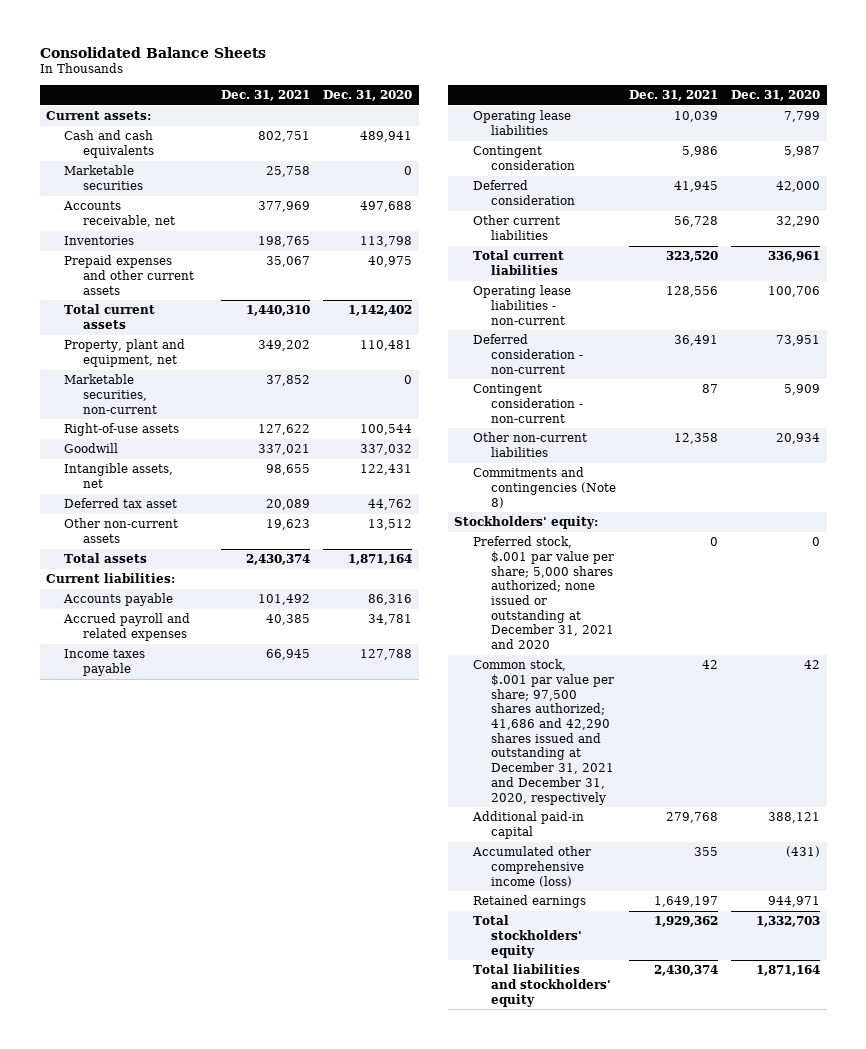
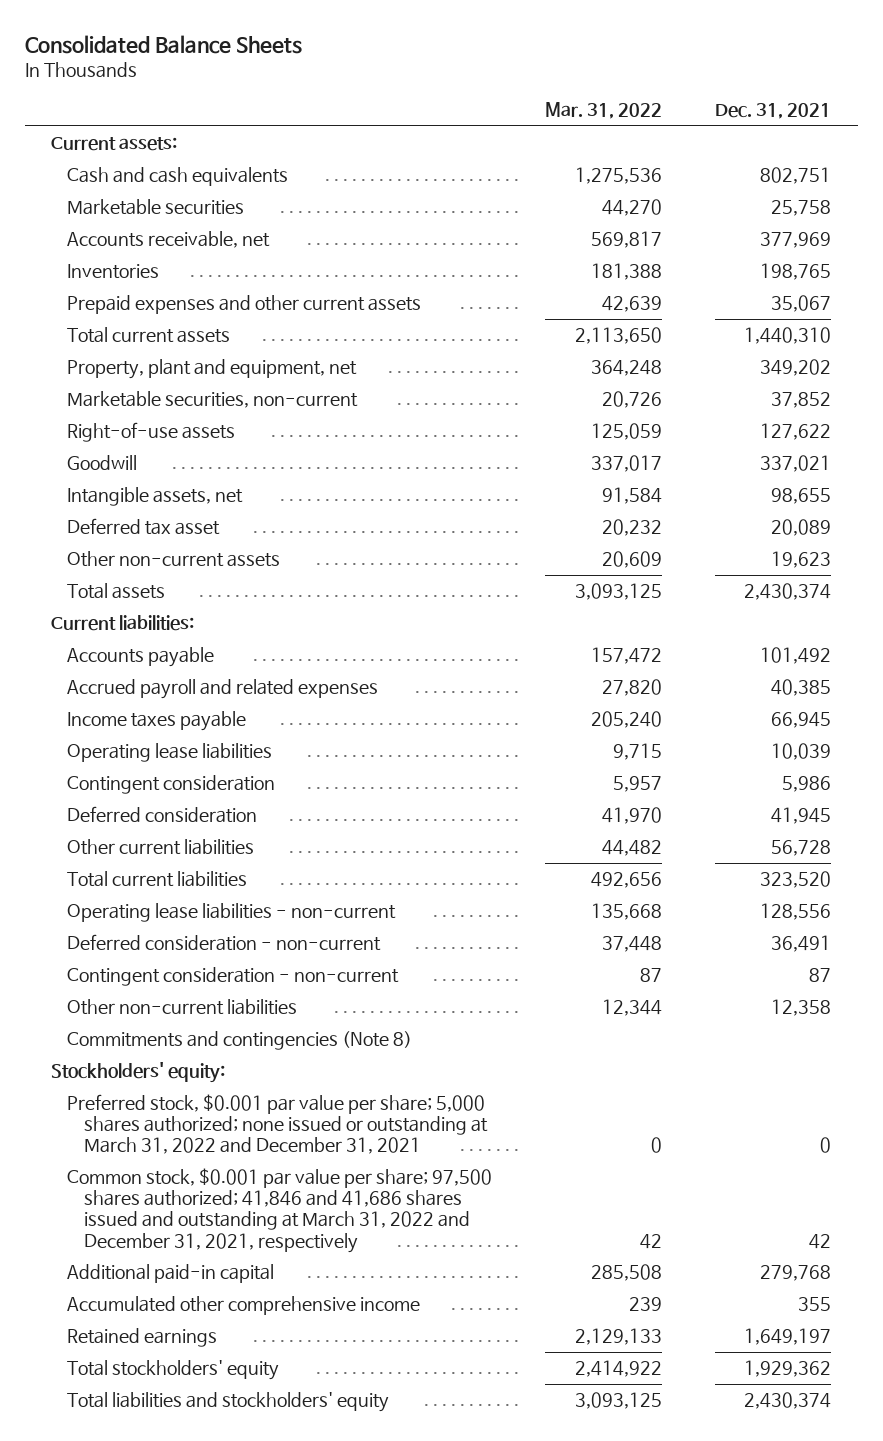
- | Dec. 31, 2021 | Dec. 31, 2020
+ | Mar. 31, 2022 | Dec. 31, 2021
- Preferred stock, $.001 par value per share; 5,000 shares authorized; none issued or outstanding at December 31, 2021 and 2020 | 0 | 0
- Common stock, $.001 par value per share; 97,500 shares authorized; 41,686 and 42,290 shares issued and outstanding at December 31, 2021 and December 31, 2020, respectively | 42 | 42
+ Preferred stock, $0.001 par value per share; 5,000 shares authorized; none issued or outstanding at March 31, 2022 and December 31, 2021 | 0 | 0
+ Common stock, $0.001 par value per share; 97,500 shares authorized; 41,846 and 41,686 shares issued and outstanding at March 31, 2022 and December 31, 2021, respectively | 42 | 42
- Accumulated other comprehensive income (loss) | 355 | (431)
+ Accumulated other comprehensive income | 239 | 355

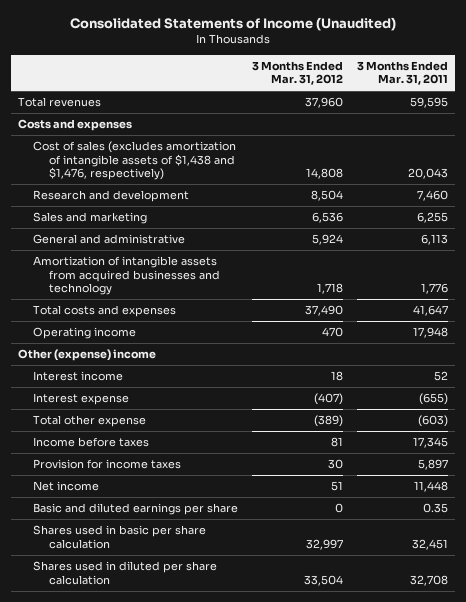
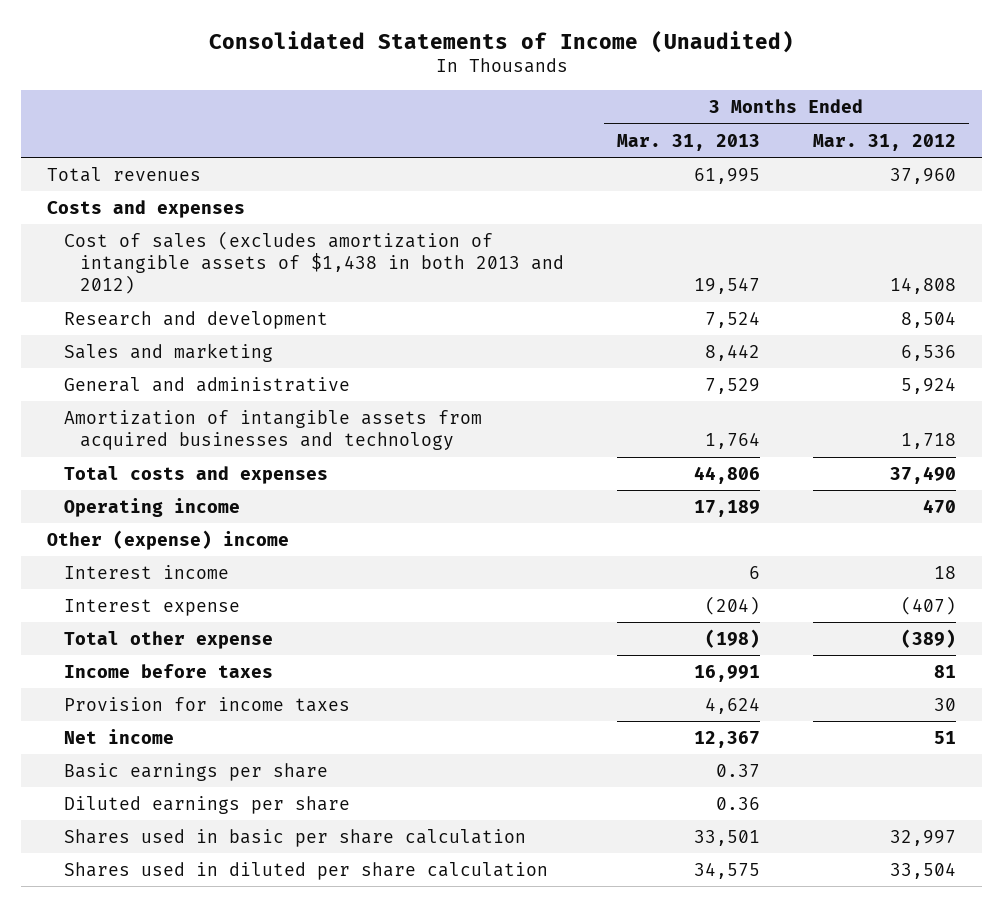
- | 3 Months Ended Mar. 31, 2012 | 3 Months Ended Mar. 31, 2011
+ | 3 Months Ended Mar. 31, 2013 | 3 Months Ended Mar. 31, 2012
- Cost of sales (excludes amortization of intangible assets of $1,438 and $1,476, respectively) | 14,808 | 20,043
+ Cost of sales (excludes amortization of intangible assets of $1,438 in both 2013 and 2012) | 19,547 | 14,808
- Basic and diluted earnings per share | 0 | 0.35
+ Basic earnings per share | 0.37 |
+ Diluted earnings per share | 0.36 |

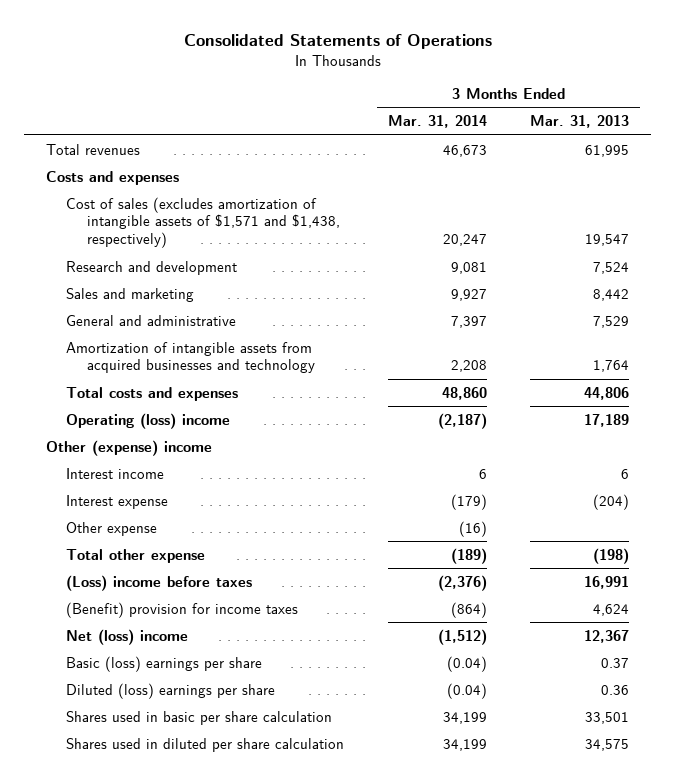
- Consolidated Statements of Income (Unaudited)
+ Consolidated Statements of Operations
- | 3 Months Ended Mar. 31, 2013 | 3 Months Ended Mar. 31, 2012
+ | 3 Months Ended Mar. 31, 2014 | 3 Months Ended Mar. 31, 2013
- Cost of sales (excludes amortization of intangible assets of $1,438 in both 2013 and 2012) | 19,547 | 14,808
+ Cost of sales (excludes amortization of intangible assets of $1,571 and $1,438, respectively) | 20,247 | 19,547
- Operating income | 17,189 | 470
+ Operating (loss) income | (2,187) | 17,189
+ Other expense | (16) |
- Income before taxes | 16,991 | 81
- Provision for income taxes | 4,624 | 30
- Net income | 12,367 | 51
- Basic earnings per share | 0.37 |
- Diluted earnings per share | 0.36 |
+ (Loss) income before taxes | (2,376) | 16,991
+ (Benefit) provision for income taxes | (864) | 4,624
+ Net (loss) income | (1,512) | 12,367
+ Basic (loss) earnings per share | (0.04) | 0.37
+ Diluted (loss) earnings per share | (0.04) | 0.36

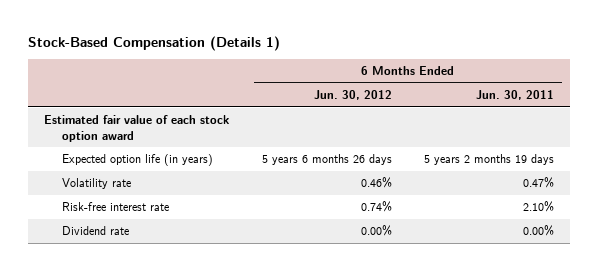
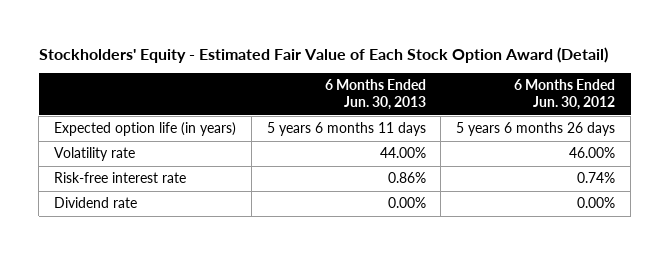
- Stock-Based Compensation (Details 1)
+ Stockholders' Equity - Estimated Fair Value of Each Stock Option Award (Detail)
- | 6 Months Ended Jun. 30, 2012 | 6 Months Ended Jun. 30, 2011
+ | 6 Months Ended Jun. 30, 2013 | 6 Months Ended Jun. 30, 2012
- Estimated fair value of each stock option award
- Volatility rate | 0.46% | 0.47%
+ Volatility rate | 44.00% | 46.00%

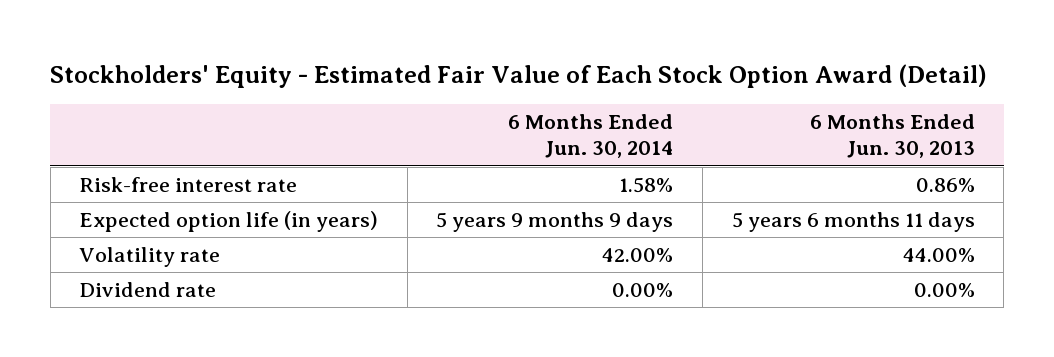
- | 6 Months Ended Jun. 30, 2013 | 6 Months Ended Jun. 30, 2012
+ | 6 Months Ended Jun. 30, 2014 | 6 Months Ended Jun. 30, 2013
moved up: Risk-free interest rate | 1.58% | 0.86%

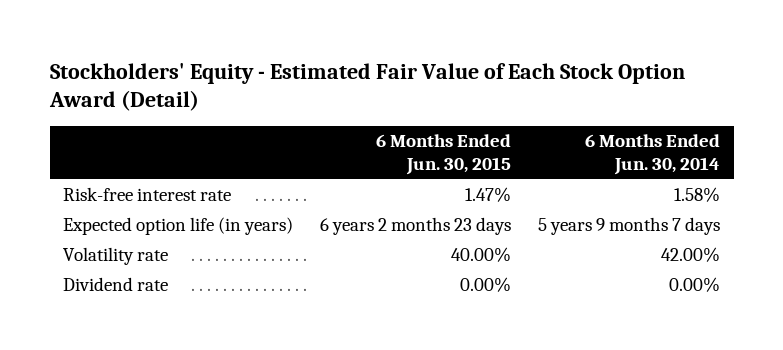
- | 6 Months Ended Jun. 30, 2014 | 6 Months Ended Jun. 30, 2013
+ | 6 Months Ended Jun. 30, 2015 | 6 Months Ended Jun. 30, 2014
- Expected option life (in years) | 5 years 9 months 9 days | 5 years 6 months 11 days
+ Expected option life (in years) | 6 years 2 months 23 days | 5 years 9 months 7 days

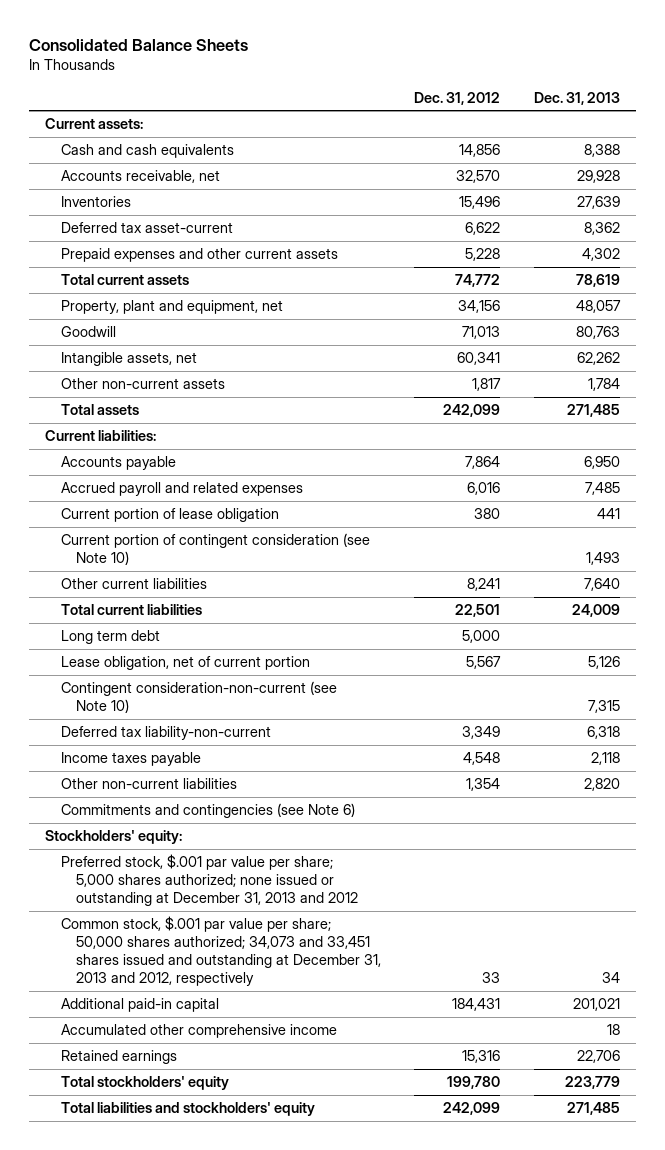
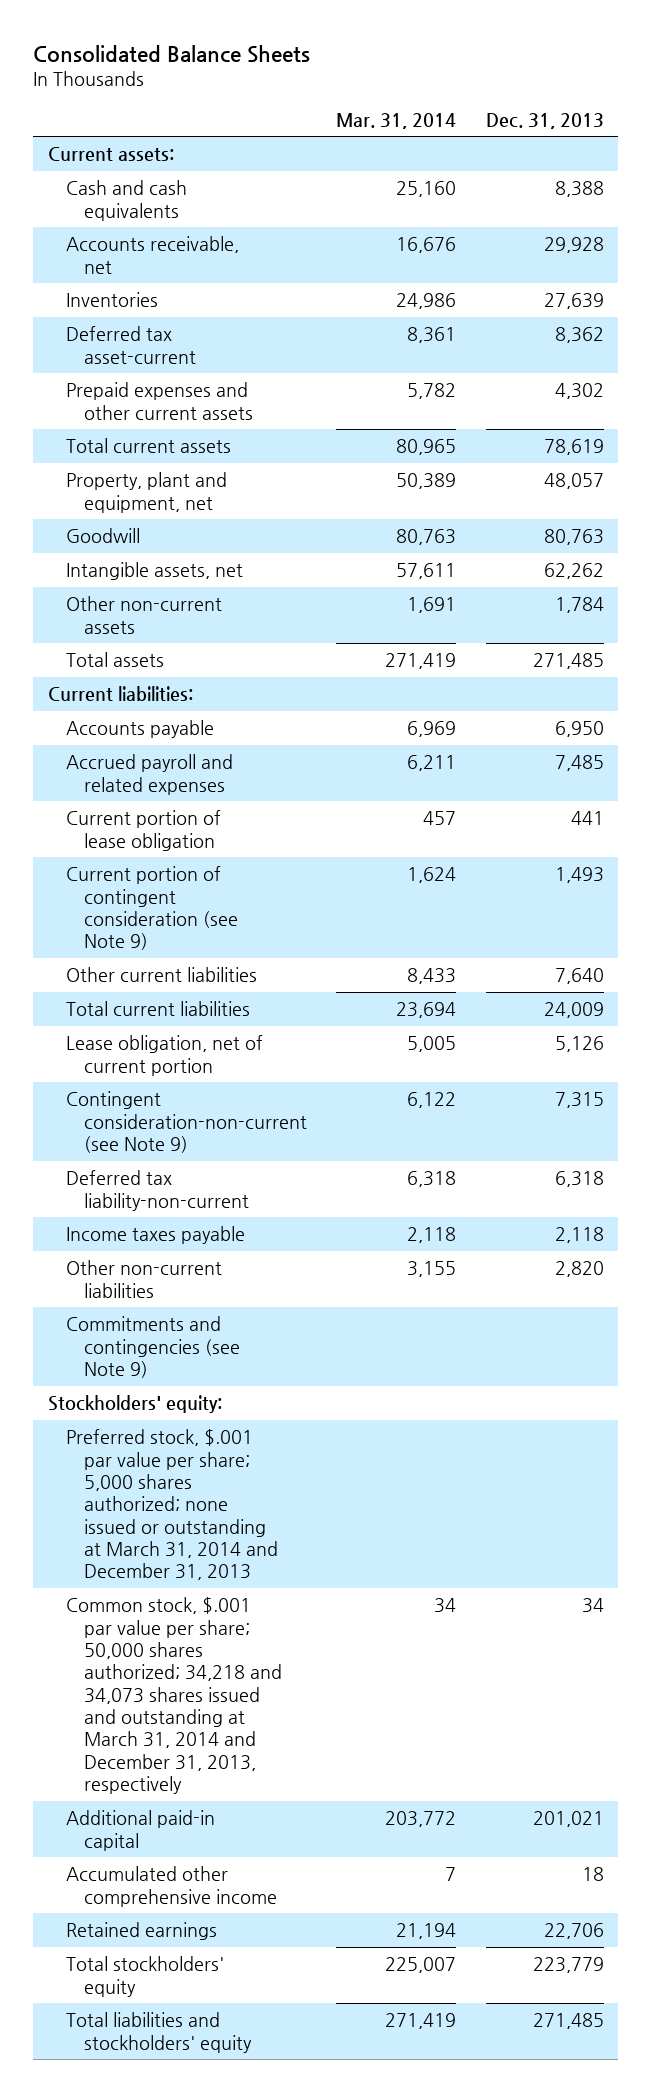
- | Dec. 31, 2012 | Dec. 31, 2013
+ | Mar. 31, 2014 | Dec. 31, 2013
- Current portion of contingent consideration (see Note 10) | | 1,493
+ Current portion of contingent consideration (see Note 9) | 1,624 | 1,493
- Long term debt | 5,000 |
- Contingent consideration-non-current (see Note 10) | | 7,315
+ Contingent consideration-non-current (see Note 9) | 6,122 | 7,315
- Commitments and contingencies (see Note 6)
+ Commitments and contingencies (see Note 9)
- Preferred stock, $.001 par value per share; 5,000 shares authorized; none issued or outstanding at December 31, 2013 and 2012
- Common stock, $.001 par value per share; 50,000 shares authorized; 34,073 and 33,451 shares issued and outstanding at December 31, 2013 and 2012, respectively | 33 | 34
+ Preferred stock, $.001 par value per share; 5,000 shares authorized; none issued or outstanding at March 31, 2014 and December 31, 2013
+ Common stock, $.001 par value per share; 50,000 shares authorized; 34,218 and 34,073 shares issued and outstanding at March 31, 2014 and December 31, 2013, respectively | 34 | 34

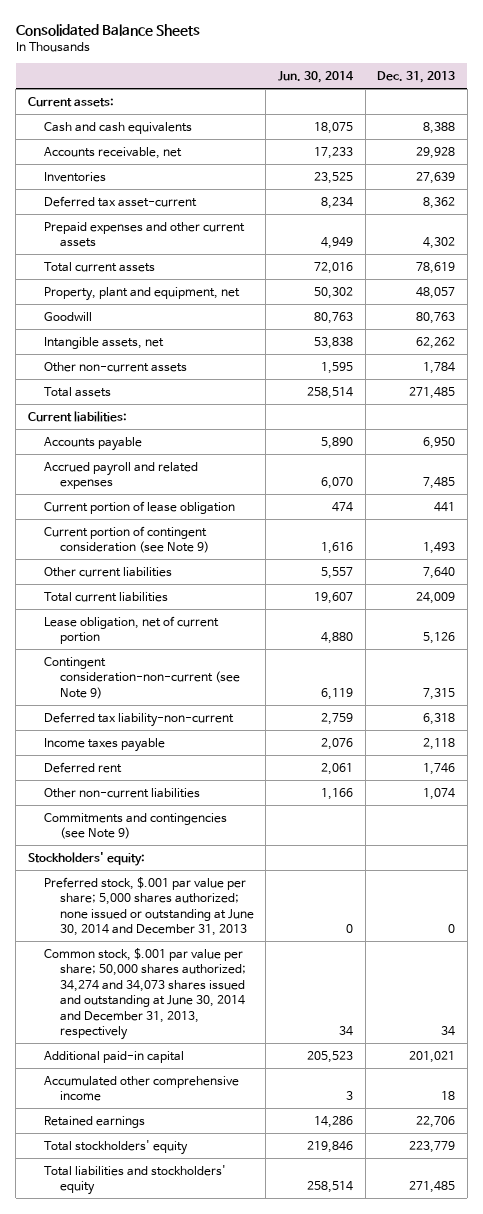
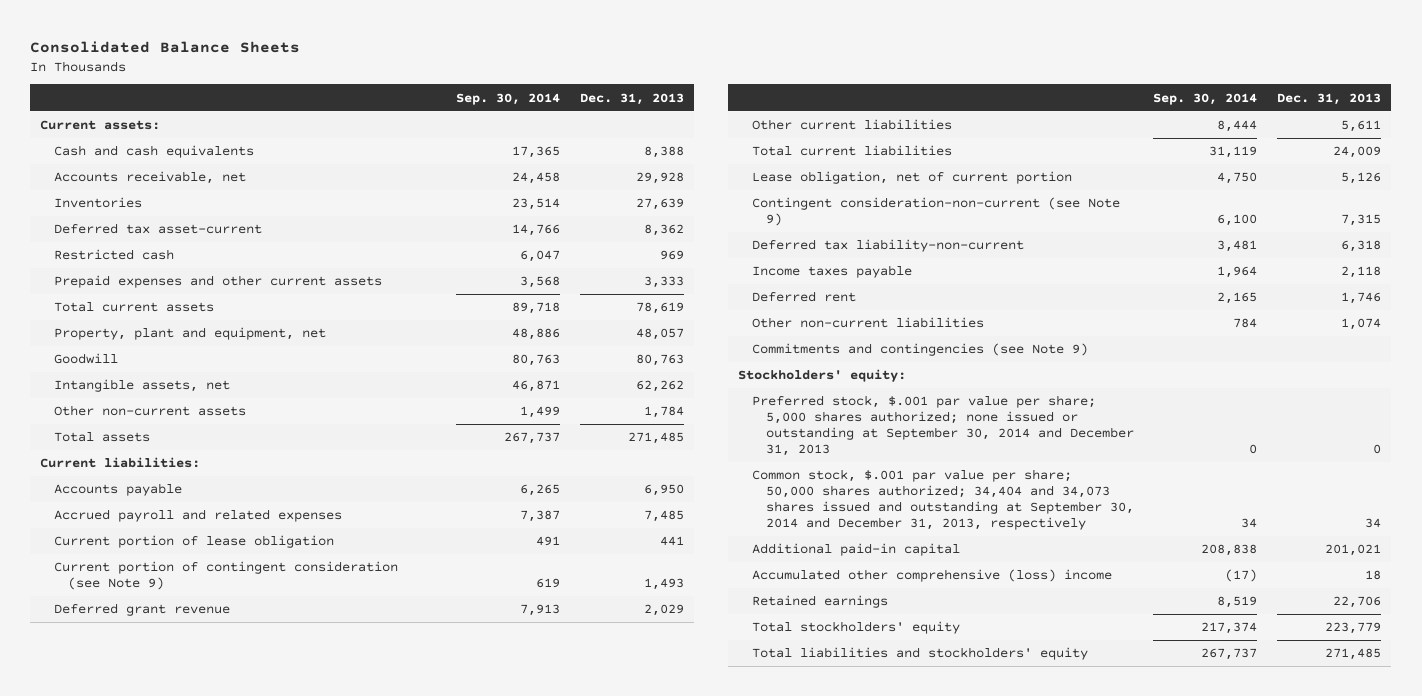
- | Jun. 30, 2014 | Dec. 31, 2013
+ | Sep. 30, 2014 | Dec. 31, 2013
- Prepaid expenses and other current assets | 4,949 | 4,302
+ Restricted cash | 6,047 | 969
+ Prepaid expenses and other current assets | 3,568 | 3,333
- Other current liabilities | 5,557 | 7,640
+ Deferred grant revenue | 7,913 | 2,029
+ Other current liabilities | 8,444 | 5,611
- Preferred stock, $.001 par value per share; 5,000 shares authorized; none issued or outstanding at June 30, 2014 and December 31, 2013 | 0 | 0
- Common stock, $.001 par value per share; 50,000 shares authorized; 34,274 and 34,073 shares issued and outstanding at June 30, 2014 and December 31, 2013, respectively | 34 | 34
+ Preferred stock, $.001 par value per share; 5,000 shares authorized; none issued or outstanding at September 30, 2014 and December 31, 2013 | 0 | 0
+ Common stock, $.001 par value per share; 50,000 shares authorized; 34,404 and 34,073 shares issued and outstanding at September 30, 2014 and December 31, 2013, respectively | 34 | 34
- Accumulated other comprehensive income | 3 | 18
+ Accumulated other comprehensive (loss) income | (17) | 18

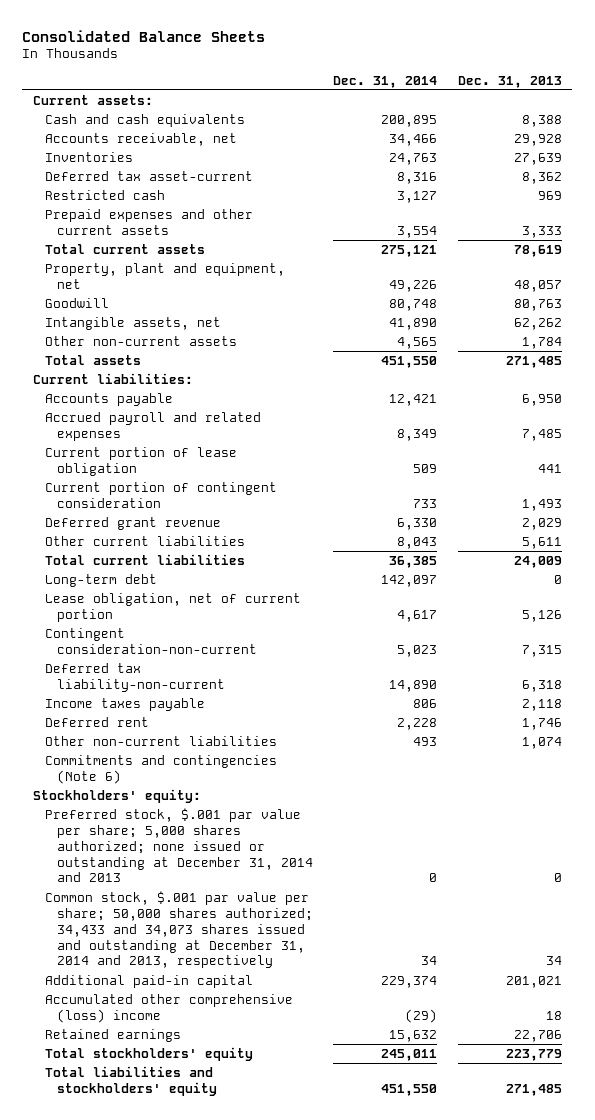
- | Sep. 30, 2014 | Dec. 31, 2013
+ | Dec. 31, 2014 | Dec. 31, 2013
- Current portion of contingent consideration (see Note 9) | 619 | 1,493
+ Current portion of contingent consideration | 733 | 1,493
+ Long-term debt | 142,097 | 0
- Contingent consideration-non-current (see Note 9) | 6,100 | 7,315
+ Contingent consideration-non-current | 5,023 | 7,315
- Commitments and contingencies (see Note 9)
+ Commitments and contingencies (Note 6)
- Preferred stock, $.001 par value per share; 5,000 shares authorized; none issued or outstanding at September 30, 2014 and December 31, 2013 | 0 | 0
- Common stock, $.001 par value per share; 50,000 shares authorized; 34,404 and 34,073 shares issued and outstanding at September 30, 2014 and December 31, 2013, respectively | 34 | 34
+ Preferred stock, $.001 par value per share; 5,000 shares authorized; none issued or outstanding at December 31, 2014 and 2013 | 0 | 0
+ Common stock, $.001 par value per share; 50,000 shares authorized; 34,433 and 34,073 shares issued and outstanding at December 31, 2014 and 2013, respectively | 34 | 34

